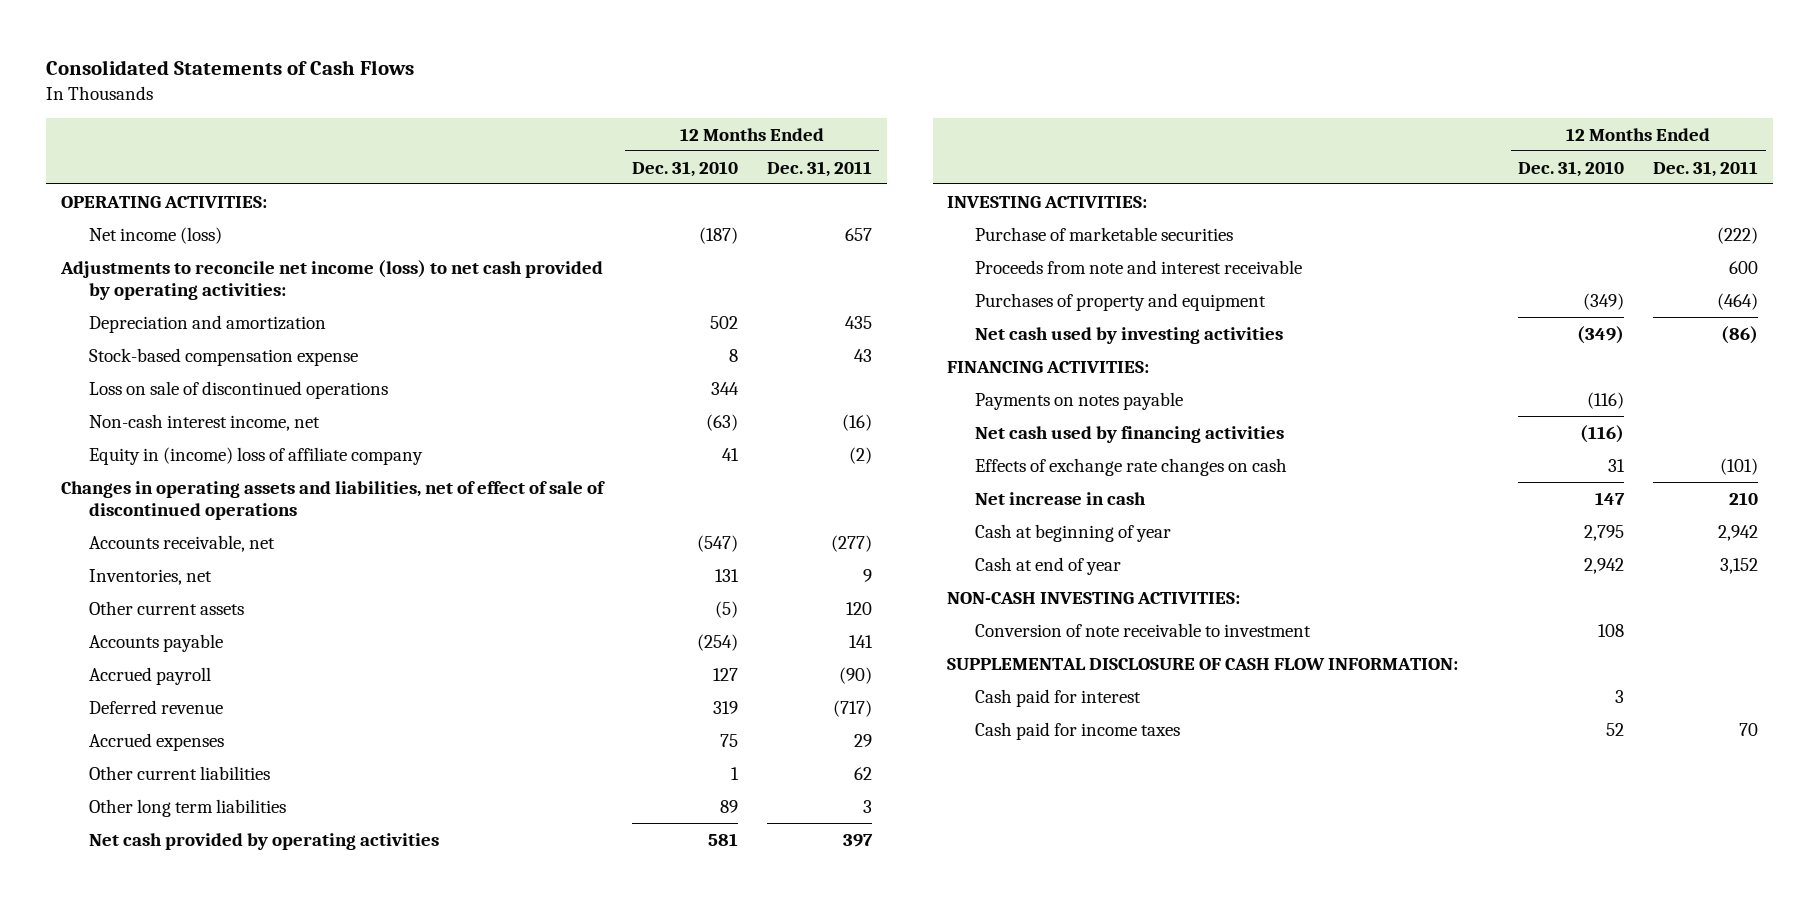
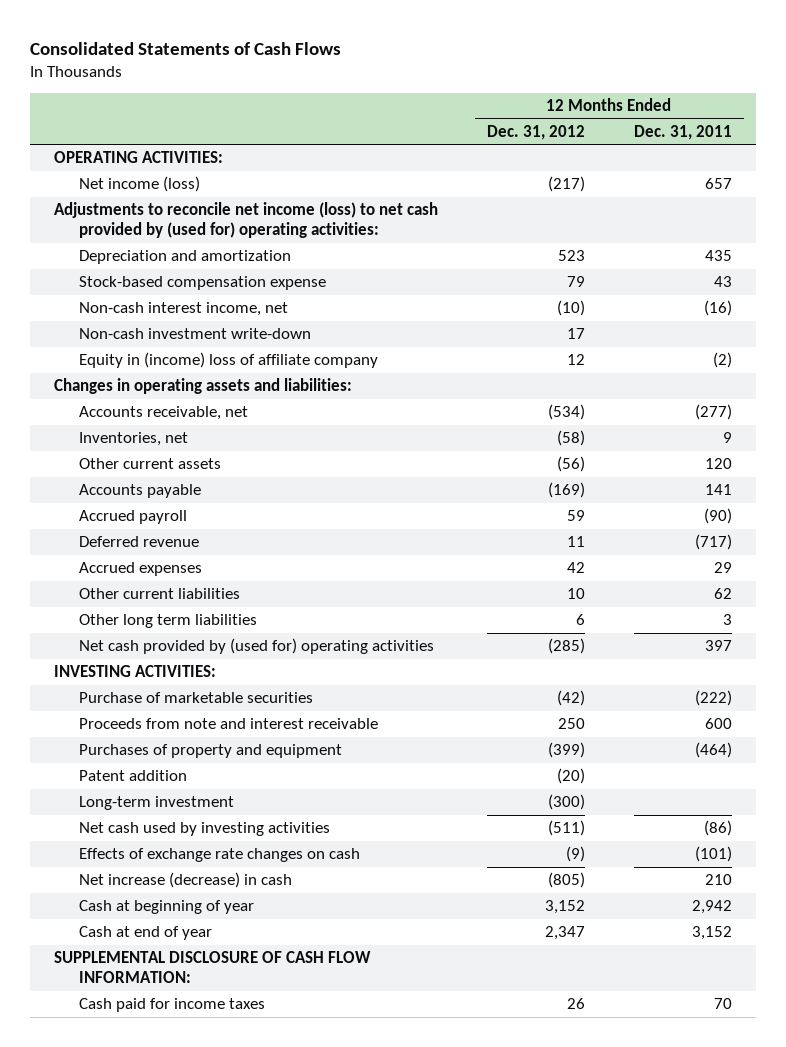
- | 12 Months Ended Dec. 31, 2010 | 12 Months Ended Dec. 31, 2011
+ | 12 Months Ended Dec. 31, 2012 | 12 Months Ended Dec. 31, 2011
- Adjustments to reconcile net income (loss) to net cash provided by operating activities:
+ Adjustments to reconcile net income (loss) to net cash provided by (used for) operating activities:
- Loss on sale of discontinued operations | 344 |
+ Non-cash investment write-down | 17 |
- Changes in operating assets and liabilities, net of effect of sale of discontinued operations
+ Changes in operating assets and liabilities:
- Net cash provided by operating activities | 581 | 397
+ Net cash provided by (used for) operating activities | (285) | 397
+ Patent addition | (20) |
+ Long-term investment | (300) |
- FINANCING ACTIVITIES:
- Payments on notes payable | (116) |
- Net cash used by financing activities | (116) |
- Net increase in cash | 147 | 210
+ Net increase (decrease) in cash | (805) | 210
- NON-CASH INVESTING ACTIVITIES:
- Conversion of note receivable to investment | 108 |
- Cash paid for interest | 3 |

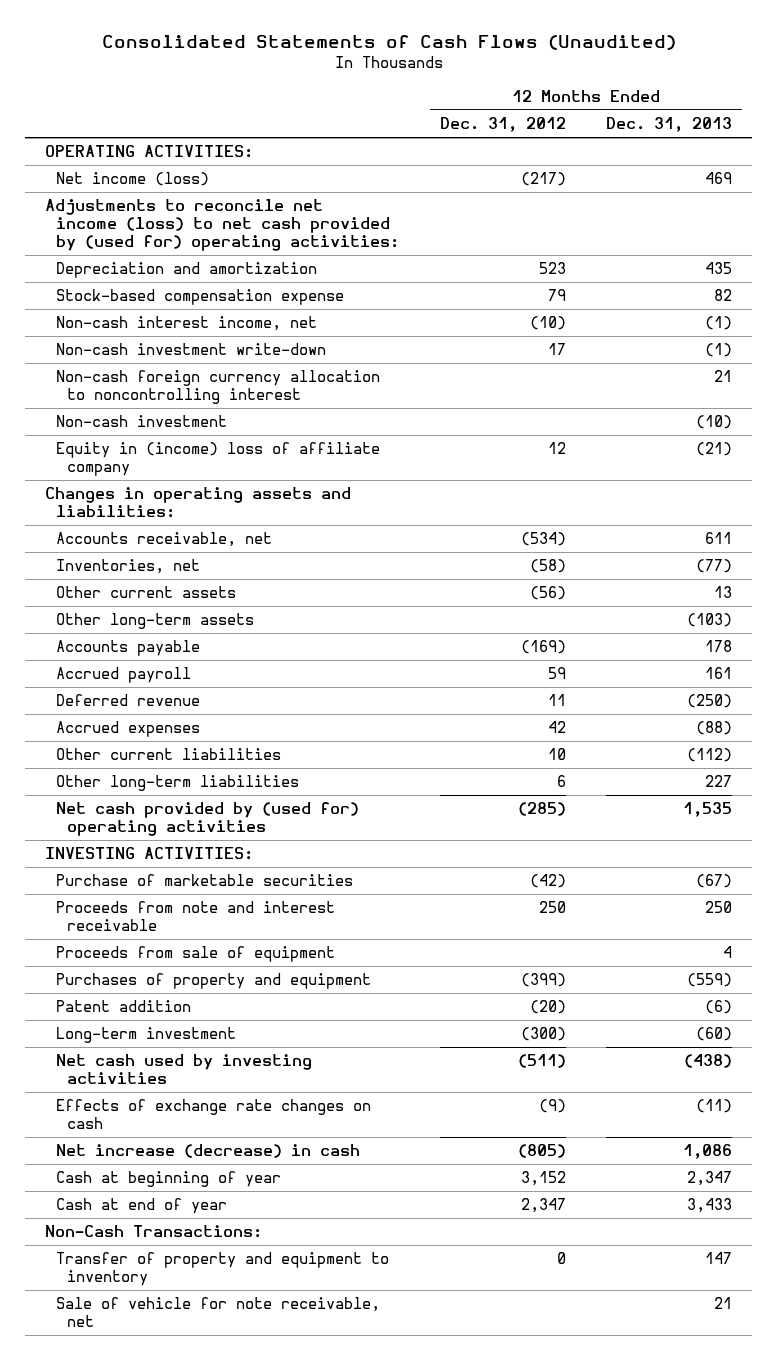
- Consolidated Statements of Cash Flows
+ Consolidated Statements of Cash Flows (Unaudited)
- | 12 Months Ended Dec. 31, 2012 | 12 Months Ended Dec. 31, 2011
+ | 12 Months Ended Dec. 31, 2012 | 12 Months Ended Dec. 31, 2013
+ Non-cash foreign currency allocation to noncontrolling interest | | 21
+ Non-cash investment | | (10)
+ Other long-term assets | | (103)
- Other long term liabilities | 6 | 3
+ Other long-term liabilities | 6 | 227
+ Proceeds from sale of equipment | | 4
- SUPPLEMENTAL DISCLOSURE OF CASH FLOW INFORMATION:
- Cash paid for income taxes | 26 | 70
+ Non-Cash Transactions:
+ Transfer of property and equipment to inventory | 0 | 147
+ Sale of vehicle for note receivable, net | | 21

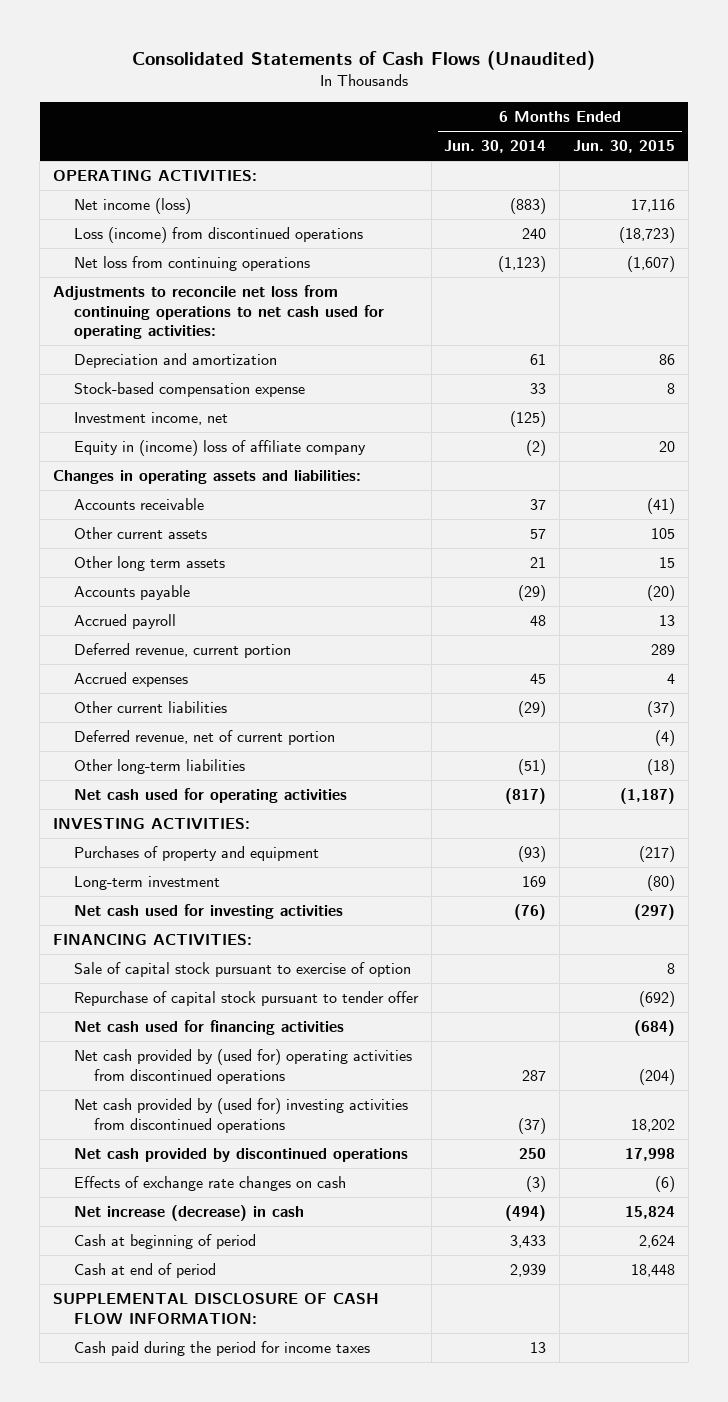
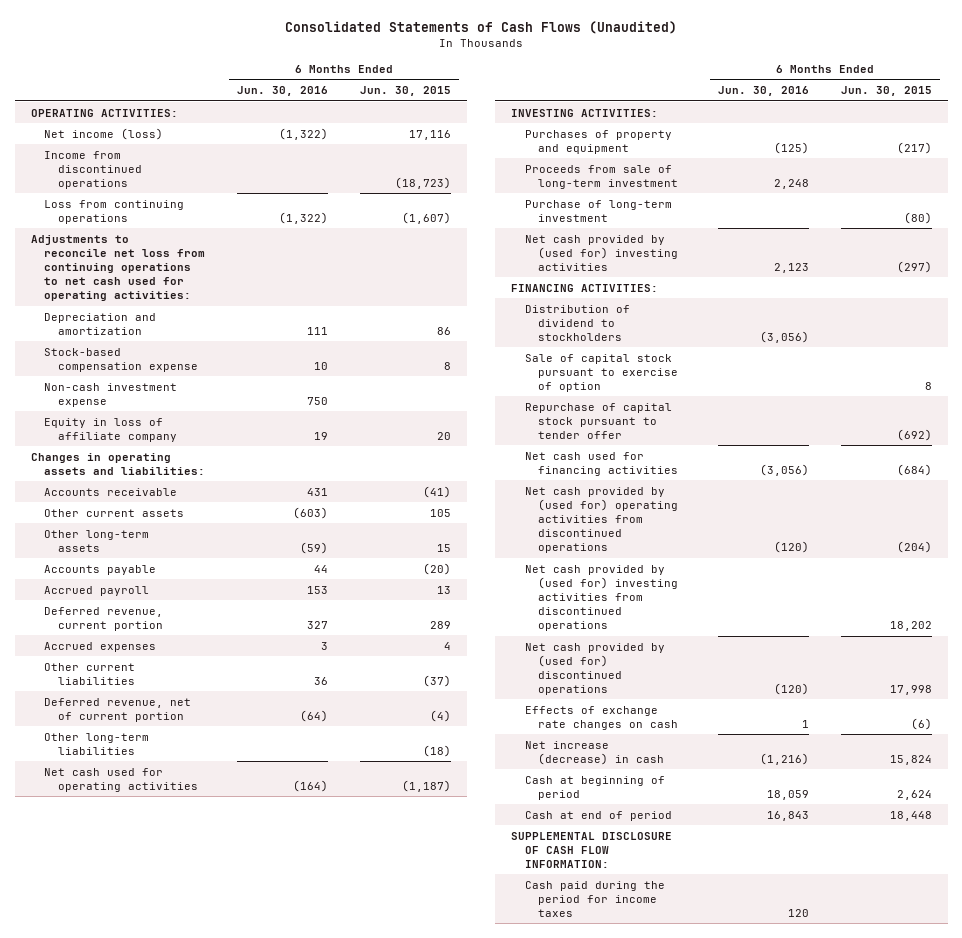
- | 6 Months Ended Jun. 30, 2014 | 6 Months Ended Jun. 30, 2015
+ | 6 Months Ended Jun. 30, 2016 | 6 Months Ended Jun. 30, 2015
- Loss (income) from discontinued operations | 240 | (18,723)
- Net loss from continuing operations | (1,123) | (1,607)
+ Income from discontinued operations | | (18,723)
+ Loss from continuing operations | (1,322) | (1,607)
- Investment income, net | (125) |
- Equity in (income) loss of affiliate company | (2) | 20
+ Non-cash investment expense | 750 |
+ Equity in loss of affiliate company | 19 | 20
- Other long term assets | 21 | 15
+ Other long-term assets | (59) | 15
- Long-term investment | 169 | (80)
- Net cash used for investing activities | (76) | (297)
+ Proceeds from sale of long-term investment | 2,248 |
+ Purchase of long-term investment | | (80)
+ Net cash provided by (used for) investing activities | 2,123 | (297)
+ Distribution of dividend to stockholders | (3,056) |
- Net cash provided by discontinued operations | 250 | 17,998
+ Net cash provided by (used for) discontinued operations | (120) | 17,998

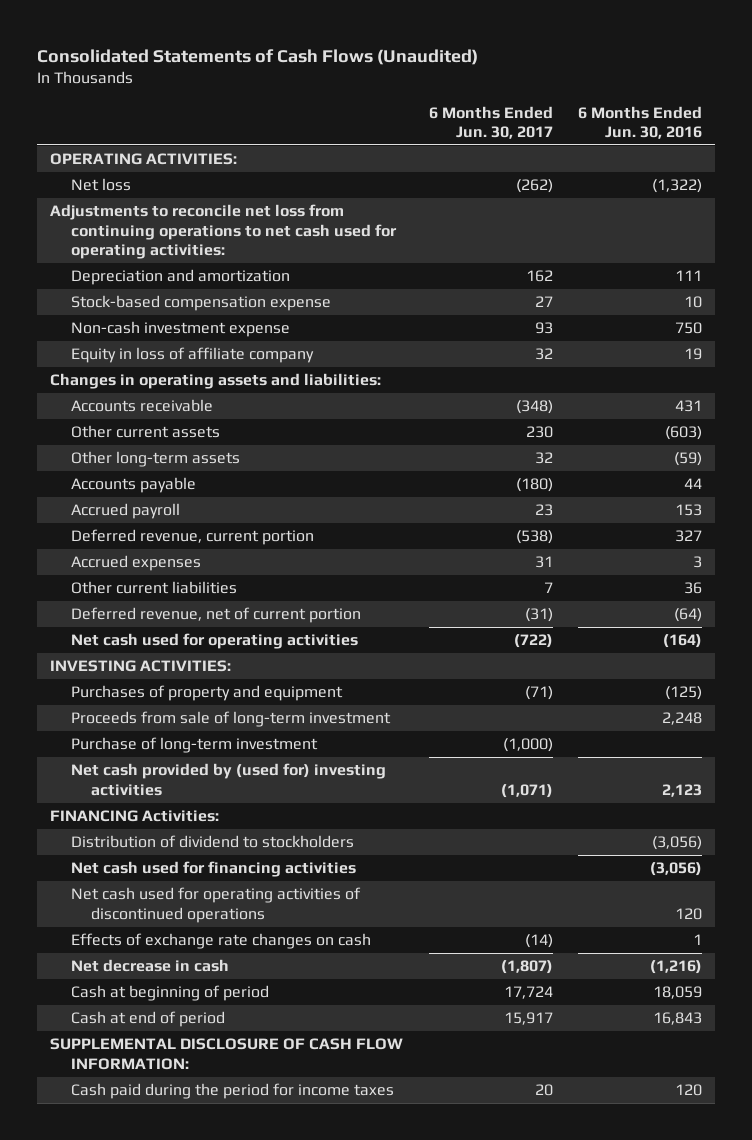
- | 6 Months Ended Jun. 30, 2016 | 6 Months Ended Jun. 30, 2015
+ | 6 Months Ended Jun. 30, 2017 | 6 Months Ended Jun. 30, 2016
- Net income (loss) | (1,322) | 17,116
- Income from discontinued operations | | (18,723)
- Loss from continuing operations | (1,322) | (1,607)
+ Net loss | (262) | (1,322)
- Other long-term liabilities | | (18)
- FINANCING ACTIVITIES:
+ FINANCING Activities:
- Sale of capital stock pursuant to exercise of option | | 8
- Repurchase of capital stock pursuant to tender offer | | (692)
- Net cash provided by (used for) operating activities from discontinued operations | (120) | (204)
- Net cash provided by (used for) investing activities from discontinued operations | | 18,202
- Net cash provided by (used for) discontinued operations | (120) | 17,998
+ Net cash used for operating activities of discontinued operations | | 120
- Net increase (decrease) in cash | (1,216) | 15,824
+ Net decrease in cash | (1,807) | (1,216)

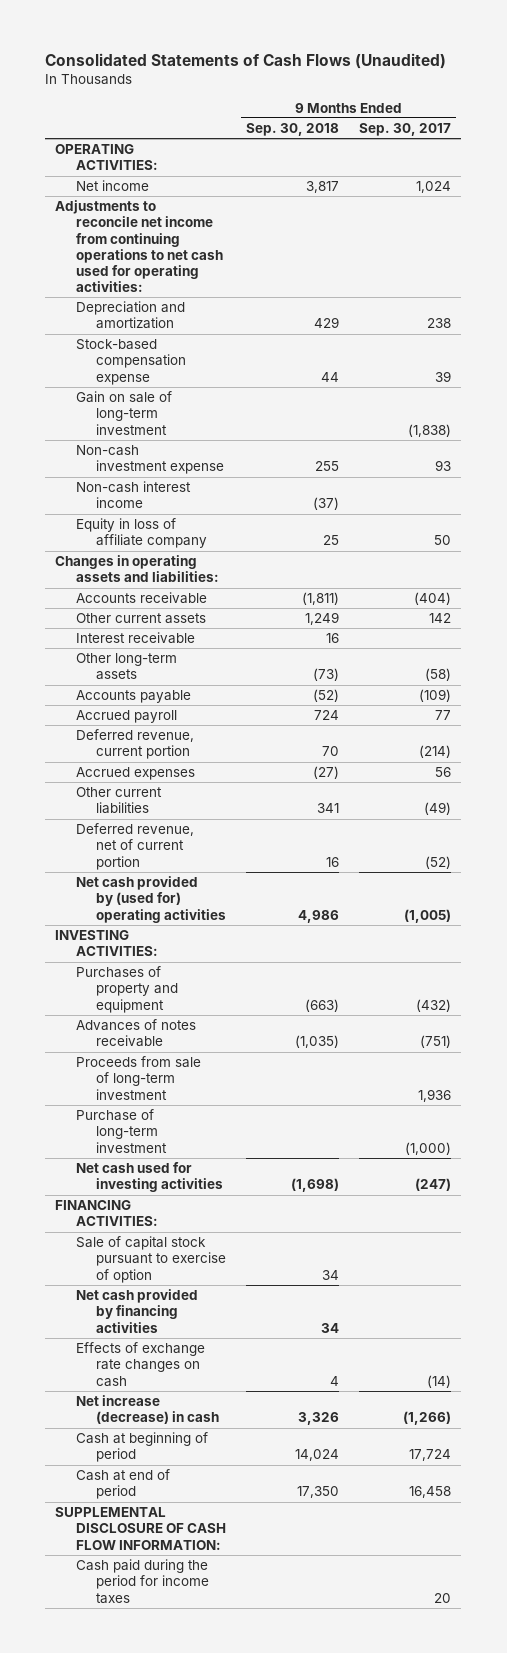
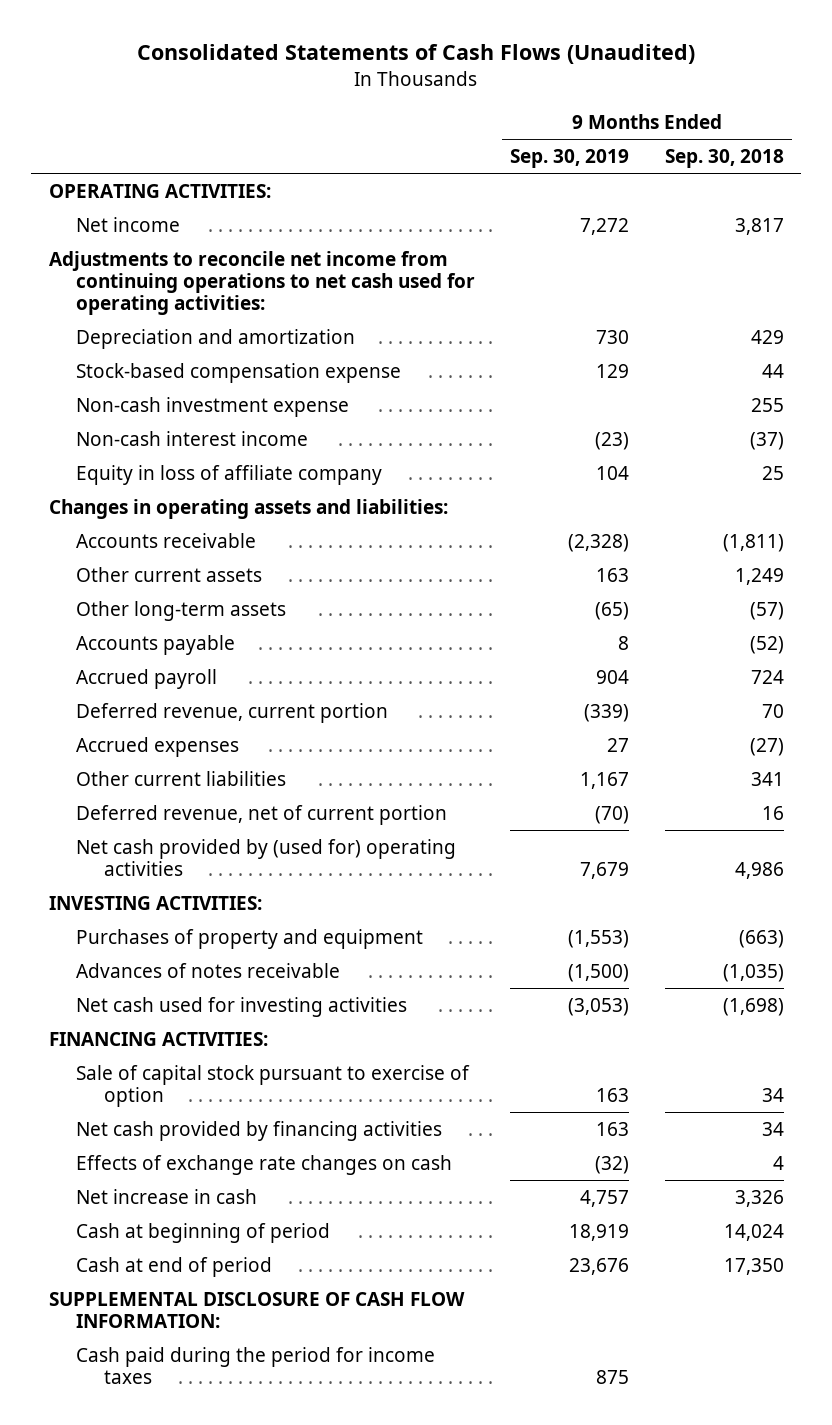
- | 9 Months Ended Sep. 30, 2018 | 9 Months Ended Sep. 30, 2017
+ | 9 Months Ended Sep. 30, 2019 | 9 Months Ended Sep. 30, 2018
- Gain on sale of long-term investment | | (1,838)
- Interest receivable | 16 |
- Other long-term assets | (73) | (58)
+ Other long-term assets | (65) | (57)
- Proceeds from sale of long-term investment | | 1,936
- Purchase of long-term investment | | (1,000)
- Net increase (decrease) in cash | 3,326 | (1,266)
+ Net increase in cash | 4,757 | 3,326

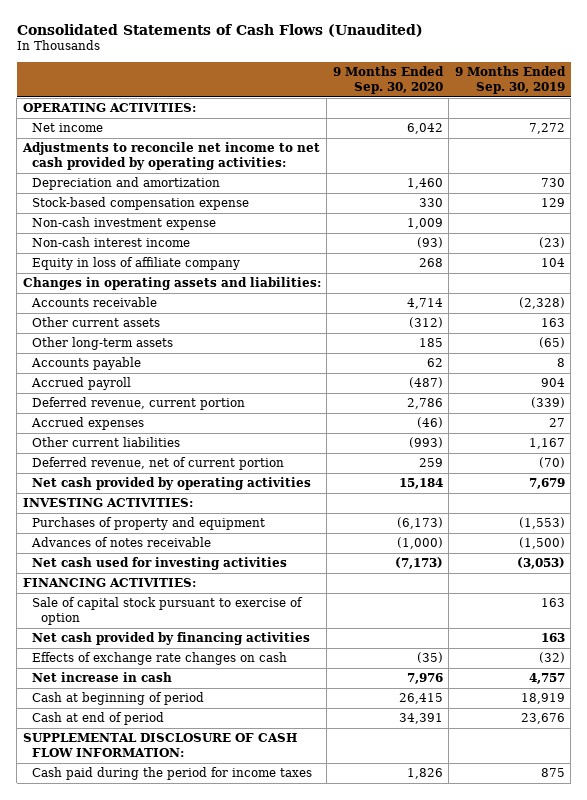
- | 9 Months Ended Sep. 30, 2019 | 9 Months Ended Sep. 30, 2018
+ | 9 Months Ended Sep. 30, 2020 | 9 Months Ended Sep. 30, 2019
- Adjustments to reconcile net income from continuing operations to net cash used for operating activities:
+ Adjustments to reconcile net income to net cash provided by operating activities:
- Net cash provided by (used for) operating activities | 7,679 | 4,986
+ Net cash provided by operating activities | 15,184 | 7,679

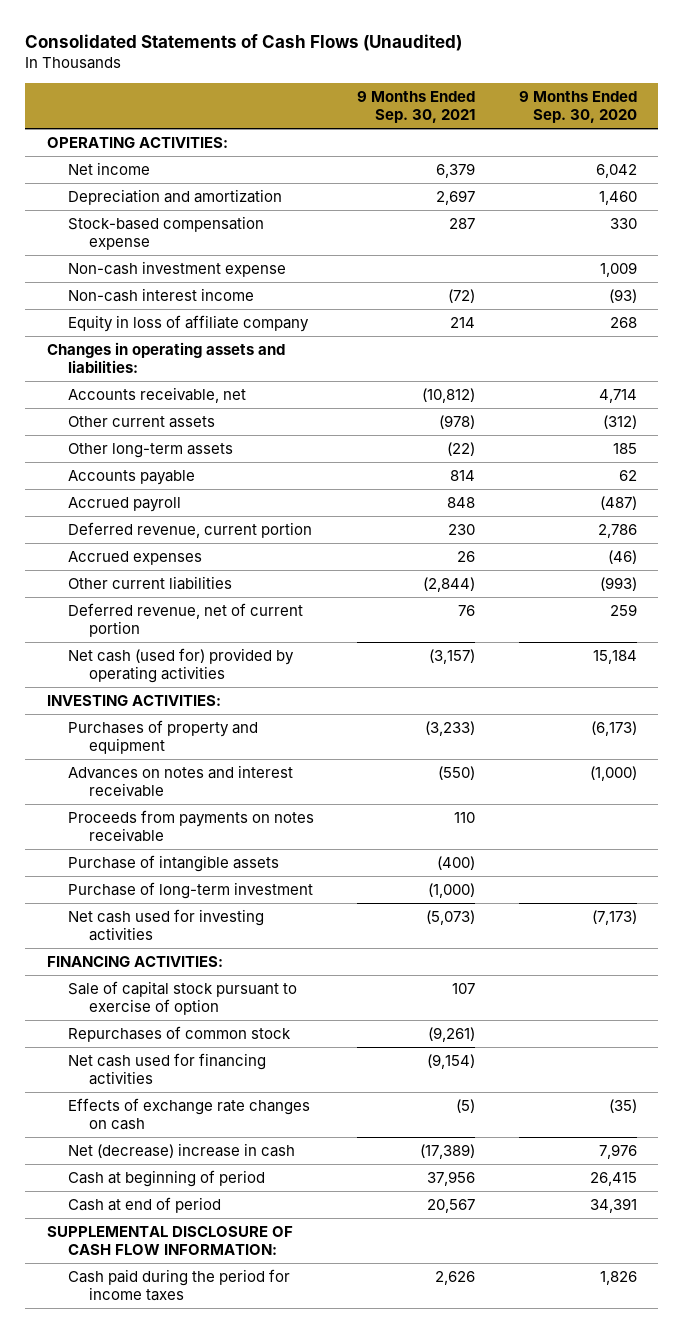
- | 9 Months Ended Sep. 30, 2020 | 9 Months Ended Sep. 30, 2019
+ | 9 Months Ended Sep. 30, 2021 | 9 Months Ended Sep. 30, 2020
- Adjustments to reconcile net income to net cash provided by operating activities:
- Accounts receivable | 4,714 | (2,328)
+ Accounts receivable, net | (10,812) | 4,714
- Net cash provided by operating activities | 15,184 | 7,679
+ Net cash (used for) provided by operating activities | (3,157) | 15,184
- Advances of notes receivable | (1,000) | (1,500)
+ Advances on notes and interest receivable | (550) | (1,000)
+ Proceeds from payments on notes receivable | 110 |
+ Purchase of intangible assets | (400) |
+ Purchase of long-term investment | (1,000) |
- Net cash provided by financing activities | | 163
+ Repurchases of common stock | (9,261) |
+ Net cash used for financing activities | (9,154) |
- Net increase in cash | 7,976 | 4,757
+ Net (decrease) increase in cash | (17,389) | 7,976

